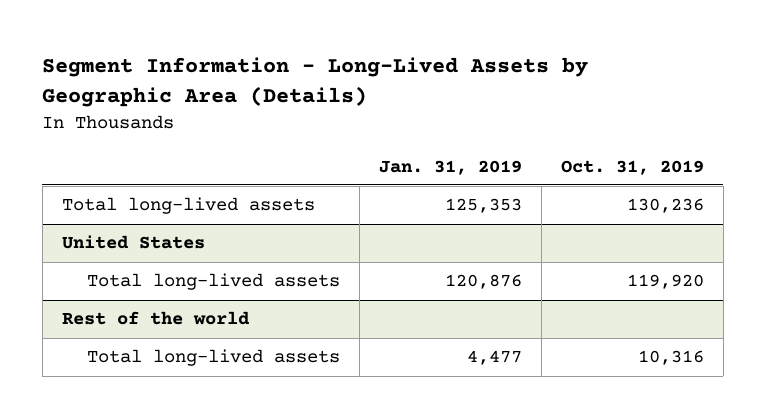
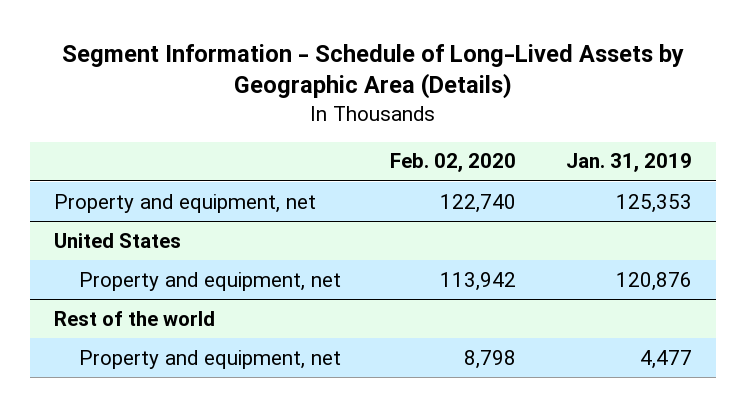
- Segment Information - Long-Lived Assets by Geographic Area (Details)
+ Segment Information - Schedule of Long-Lived Assets by Geographic Area (Details)
- | Jan. 31, 2019 | Oct. 31, 2019
+ | Feb. 02, 2020 | Jan. 31, 2019
- Total long-lived assets | 125,353 | 130,236
+ Property and equipment, net | 122,740 | 125,353
@ United States
- Total long-lived assets | 120,876 | 119,920
+ Property and equipment, net | 113,942 | 120,876
@ Rest of the world
- Total long-lived assets | 4,477 | 10,316
+ Property and equipment, net | 8,798 | 4,477

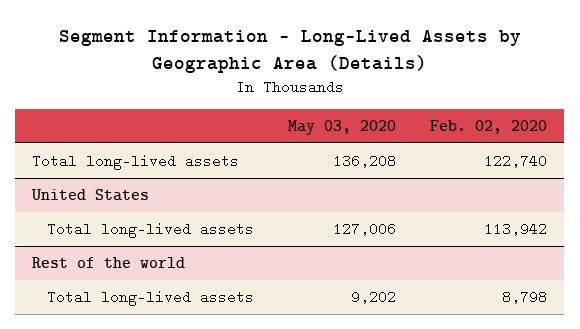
- Segment Information - Schedule of Long-Lived Assets by Geographic Area (Details)
+ Segment Information - Long-Lived Assets by Geographic Area (Details)
- | Feb. 02, 2020 | Jan. 31, 2019
+ | May 03, 2020 | Feb. 02, 2020
- Property and equipment, net | 122,740 | 125,353
+ Total long-lived assets | 136,208 | 122,740
@ United States
- Property and equipment, net | 113,942 | 120,876
+ Total long-lived assets | 127,006 | 113,942
@ Rest of the world
- Property and equipment, net | 8,798 | 4,477
+ Total long-lived assets | 9,202 | 8,798

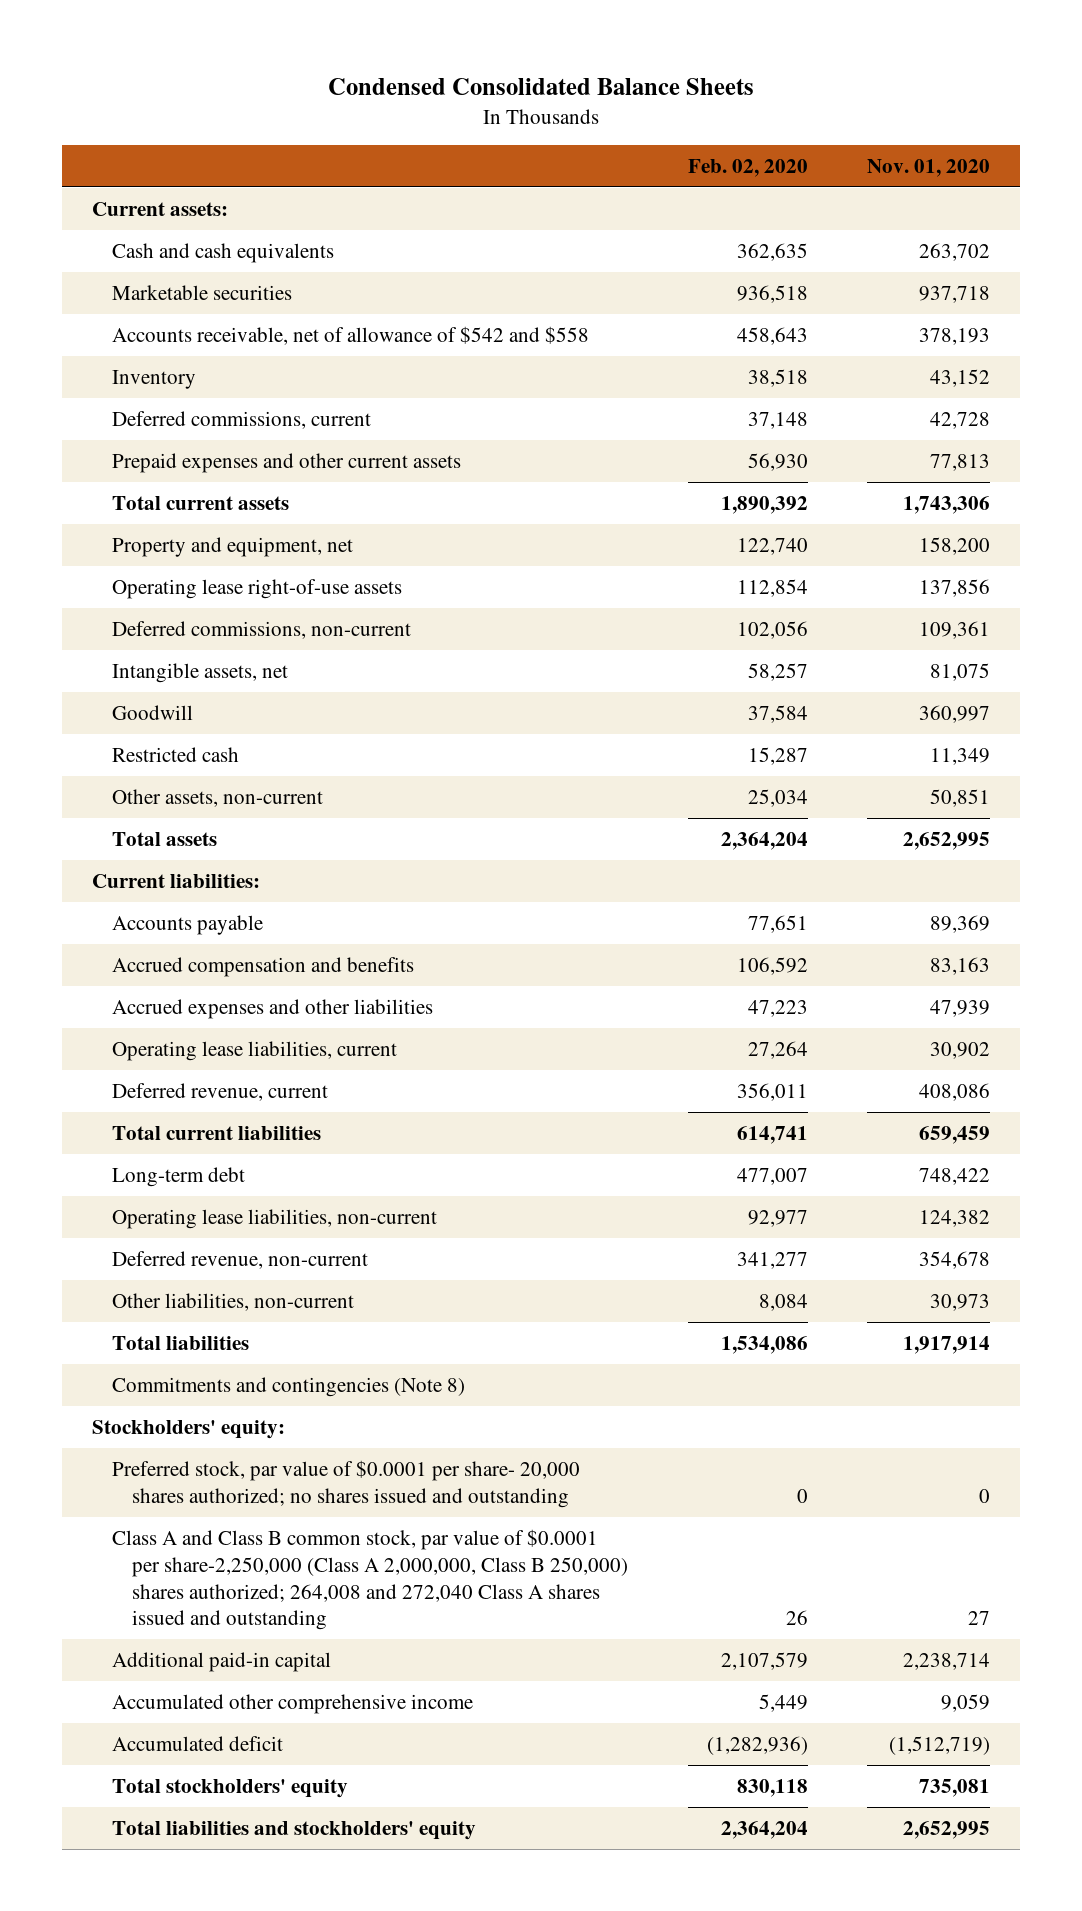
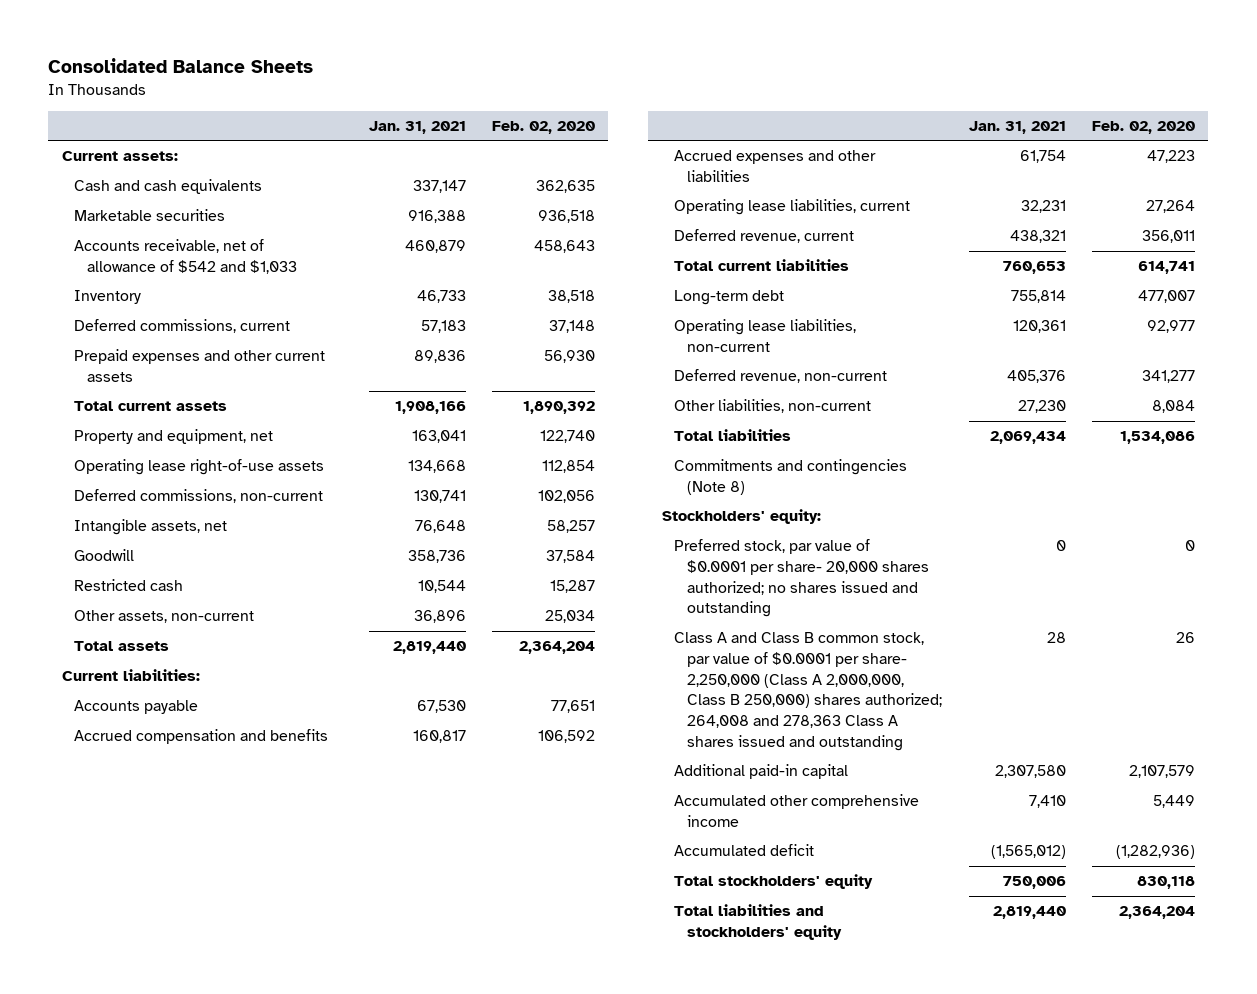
- Condensed Consolidated Balance Sheets
+ Consolidated Balance Sheets
- | Feb. 02, 2020 | Nov. 01, 2020
+ | Jan. 31, 2021 | Feb. 02, 2020
- Accounts receivable, net of allowance of $542 and $558 | 458,643 | 378,193
+ Accounts receivable, net of allowance of $542 and $1,033 | 460,879 | 458,643
- Class A and Class B common stock, par value of $0.0001 per share-2,250,000 (Class A 2,000,000, Class B 250,000) shares authorized; 264,008 and 272,040 Class A shares issued and outstanding | 26 | 27
+ Class A and Class B common stock, par value of $0.0001 per share- 2,250,000 (Class A 2,000,000, Class B 250,000) shares authorized; 264,008 and 278,363 Class A shares issued and outstanding | 28 | 26

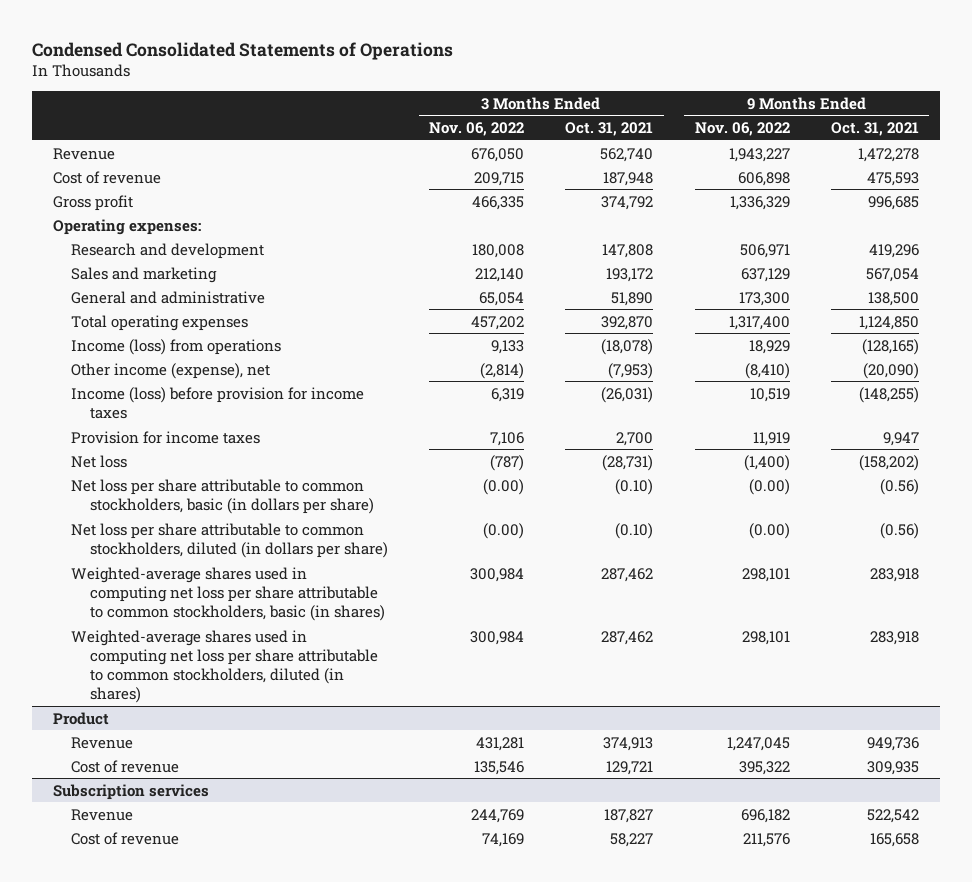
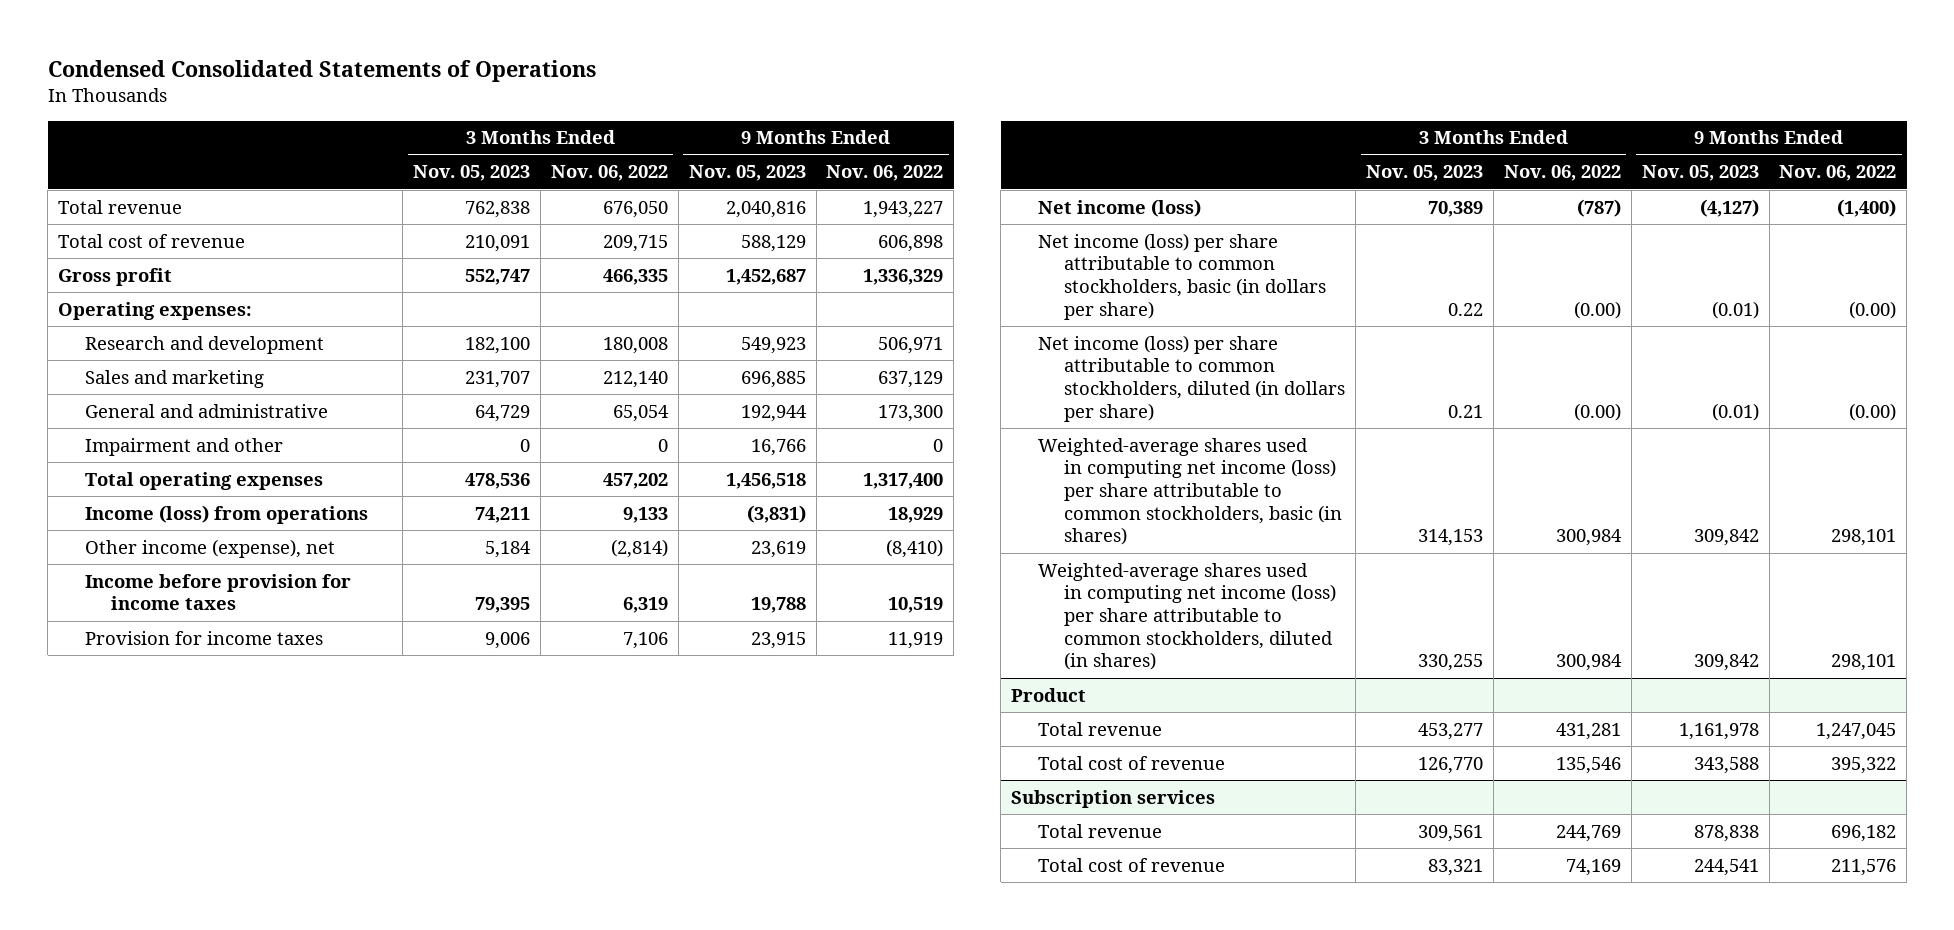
- | 3 Months Ended Nov. 06, 2022 | 3 Months Ended Oct. 31, 2021 | 9 Months Ended Nov. 06, 2022 | 9 Months Ended Oct. 31, 2021
+ | 3 Months Ended Nov. 05, 2023 | 3 Months Ended Nov. 06, 2022 | 9 Months Ended Nov. 05, 2023 | 9 Months Ended Nov. 06, 2022
- Revenue | 676,050 | 562,740 | 1,943,227 | 1,472,278
- Cost of revenue | 209,715 | 187,948 | 606,898 | 475,593
+ Total revenue | 762,838 | 676,050 | 2,040,816 | 1,943,227
+ Total cost of revenue | 210,091 | 209,715 | 588,129 | 606,898
+ Impairment and other | 0 | 0 | 16,766 | 0
- Income (loss) before provision for income taxes | 6,319 | (26,031) | 10,519 | (148,255)
+ Income before provision for income taxes | 79,395 | 6,319 | 19,788 | 10,519
- Net loss | (787) | (28,731) | (1,400) | (158,202)
- Net loss per share attributable to common stockholders, basic (in dollars per share) | (0.00) | (0.10) | (0.00) | (0.56)
- Net loss per share attributable to common stockholders, diluted (in dollars per share) | (0.00) | (0.10) | (0.00) | (0.56)
- Weighted-average shares used in computing net loss per share attributable to common stockholders, basic (in shares) | 300,984 | 287,462 | 298,101 | 283,918
- Weighted-average shares used in computing net loss per share attributable to common stockholders, diluted (in shares) | 300,984 | 287,462 | 298,101 | 283,918
+ Net income (loss) | 70,389 | (787) | (4,127) | (1,400)
+ Net income (loss) per share attributable to common stockholders, basic (in dollars per share) | 0.22 | (0.00) | (0.01) | (0.00)
+ Net income (loss) per share attributable to common stockholders, diluted (in dollars per share) | 0.21 | (0.00) | (0.01) | (0.00)
+ Weighted-average shares used in computing net income (loss) per share attributable to common stockholders, basic (in shares) | 314,153 | 300,984 | 309,842 | 298,101
+ Weighted-average shares used in computing net income (loss) per share attributable to common stockholders, diluted (in shares) | 330,255 | 300,984 | 309,842 | 298,101
@ Product
- Revenue | 431,281 | 374,913 | 1,247,045 | 949,736
- Cost of revenue | 135,546 | 129,721 | 395,322 | 309,935
+ Total revenue | 453,277 | 431,281 | 1,161,978 | 1,247,045
+ Total cost of revenue | 126,770 | 135,546 | 343,588 | 395,322
@ Subscription services
- Revenue | 244,769 | 187,827 | 696,182 | 522,542
- Cost of revenue | 74,169 | 58,227 | 211,576 | 165,658
+ Total revenue | 309,561 | 244,769 | 878,838 | 696,182
+ Total cost of revenue | 83,321 | 74,169 | 244,541 | 211,576

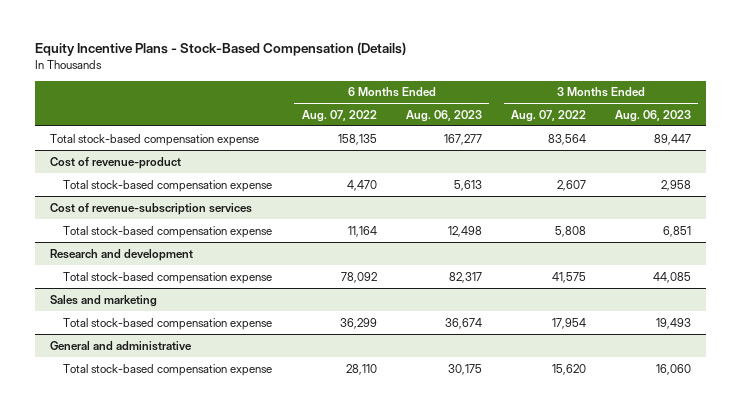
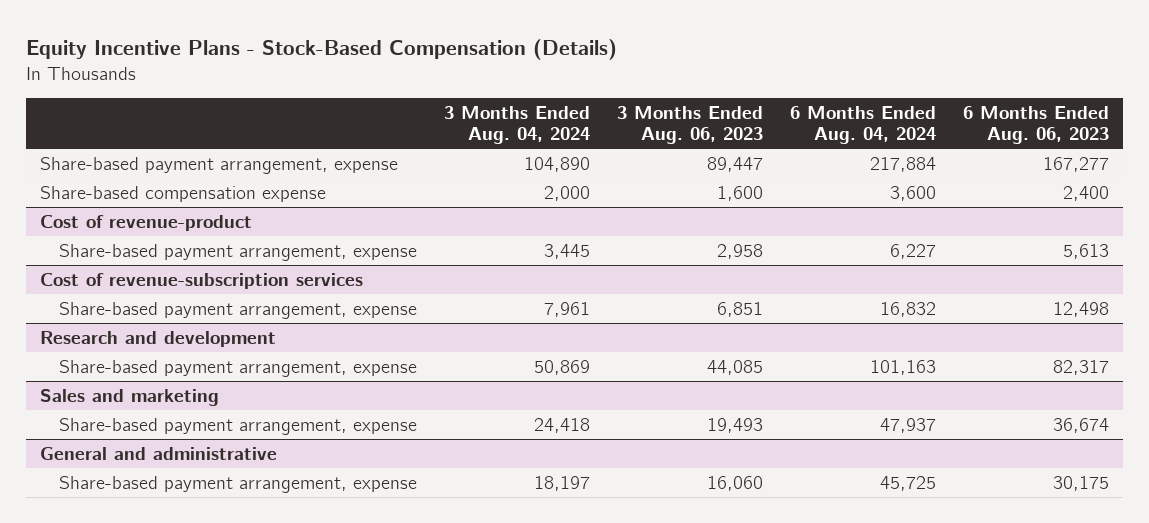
- | 6 Months Ended Aug. 07, 2022 | 6 Months Ended Aug. 06, 2023 | 3 Months Ended Aug. 07, 2022 | 3 Months Ended Aug. 06, 2023
+ | 3 Months Ended Aug. 04, 2024 | 3 Months Ended Aug. 06, 2023 | 6 Months Ended Aug. 04, 2024 | 6 Months Ended Aug. 06, 2023
- Total stock-based compensation expense | 158,135 | 167,277 | 83,564 | 89,447
+ Share-based payment arrangement, expense | 104,890 | 89,447 | 217,884 | 167,277
+ Share-based compensation expense | 2,000 | 1,600 | 3,600 | 2,400
@ Cost of revenue-product
- Total stock-based compensation expense | 4,470 | 5,613 | 2,607 | 2,958
+ Share-based payment arrangement, expense | 3,445 | 2,958 | 6,227 | 5,613
@ Cost of revenue-subscription services
- Total stock-based compensation expense | 11,164 | 12,498 | 5,808 | 6,851
+ Share-based payment arrangement, expense | 7,961 | 6,851 | 16,832 | 12,498
@ Research and development
- Total stock-based compensation expense | 78,092 | 82,317 | 41,575 | 44,085
+ Share-based payment arrangement, expense | 50,869 | 44,085 | 101,163 | 82,317
@ Sales and marketing
- Total stock-based compensation expense | 36,299 | 36,674 | 17,954 | 19,493
+ Share-based payment arrangement, expense | 24,418 | 19,493 | 47,937 | 36,674
@ General and administrative
- Total stock-based compensation expense | 28,110 | 30,175 | 15,620 | 16,060
+ Share-based payment arrangement, expense | 18,197 | 16,060 | 45,725 | 30,175

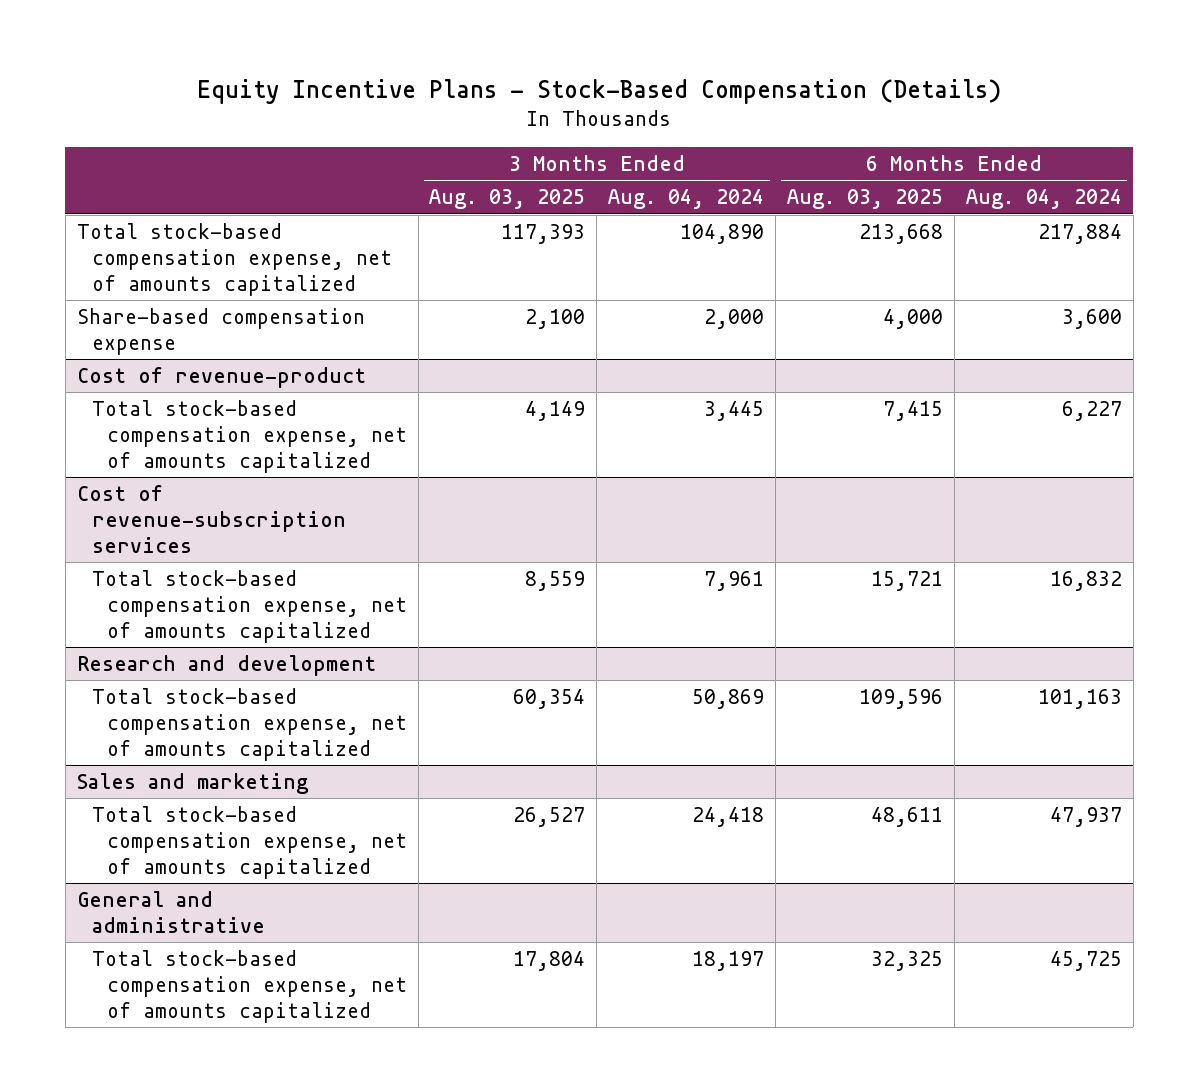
- | 3 Months Ended Aug. 04, 2024 | 3 Months Ended Aug. 06, 2023 | 6 Months Ended Aug. 04, 2024 | 6 Months Ended Aug. 06, 2023
+ | 3 Months Ended Aug. 03, 2025 | 3 Months Ended Aug. 04, 2024 | 6 Months Ended Aug. 03, 2025 | 6 Months Ended Aug. 04, 2024
- Share-based payment arrangement, expense | 104,890 | 89,447 | 217,884 | 167,277
+ Total stock-based compensation expense, net of amounts capitalized | 117,393 | 104,890 | 213,668 | 217,884
@ Cost of revenue-product
- Share-based payment arrangement, expense | 3,445 | 2,958 | 6,227 | 5,613
+ Total stock-based compensation expense, net of amounts capitalized | 4,149 | 3,445 | 7,415 | 6,227
@ Cost of revenue-subscription services
- Share-based payment arrangement, expense | 7,961 | 6,851 | 16,832 | 12,498
+ Total stock-based compensation expense, net of amounts capitalized | 8,559 | 7,961 | 15,721 | 16,832
@ Research and development
- Share-based payment arrangement, expense | 50,869 | 44,085 | 101,163 | 82,317
+ Total stock-based compensation expense, net of amounts capitalized | 60,354 | 50,869 | 109,596 | 101,163
@ Sales and marketing
- Share-based payment arrangement, expense | 24,418 | 19,493 | 47,937 | 36,674
+ Total stock-based compensation expense, net of amounts capitalized | 26,527 | 24,418 | 48,611 | 47,937
@ General and administrative
- Share-based payment arrangement, expense | 18,197 | 16,060 | 45,725 | 30,175
+ Total stock-based compensation expense, net of amounts capitalized | 17,804 | 18,197 | 32,325 | 45,725

